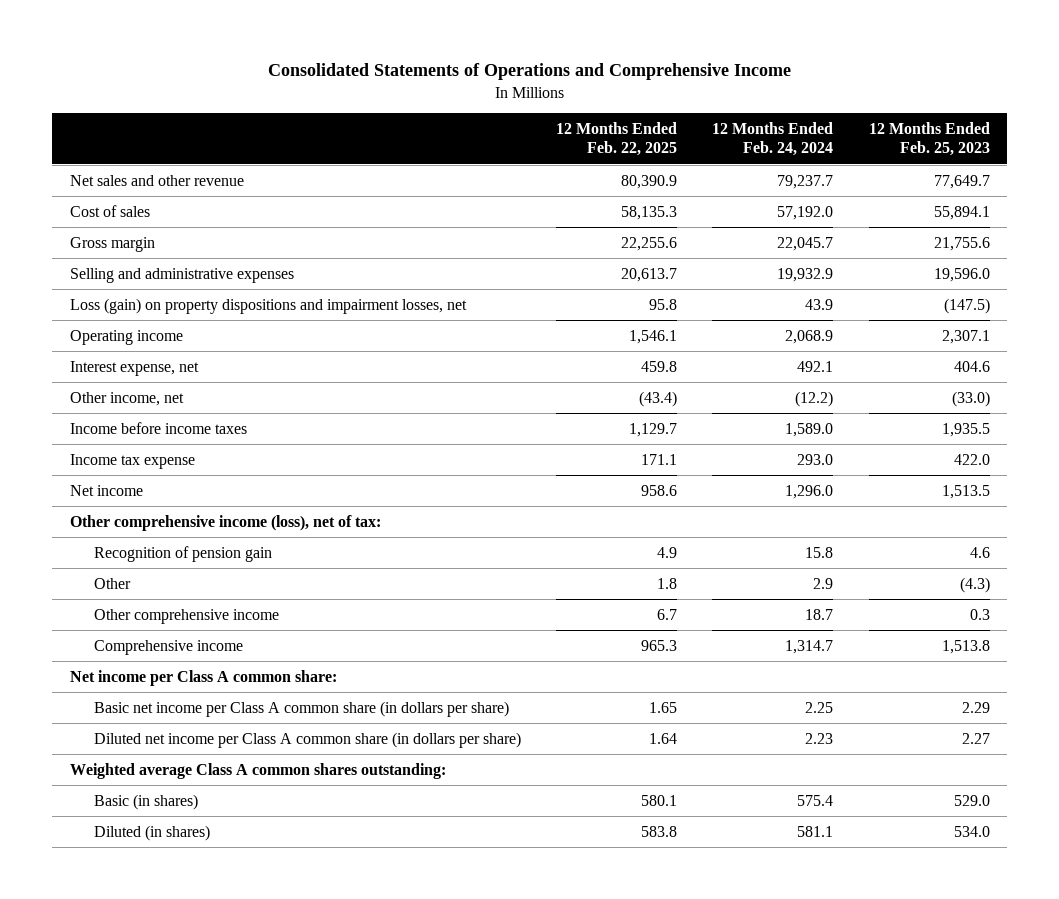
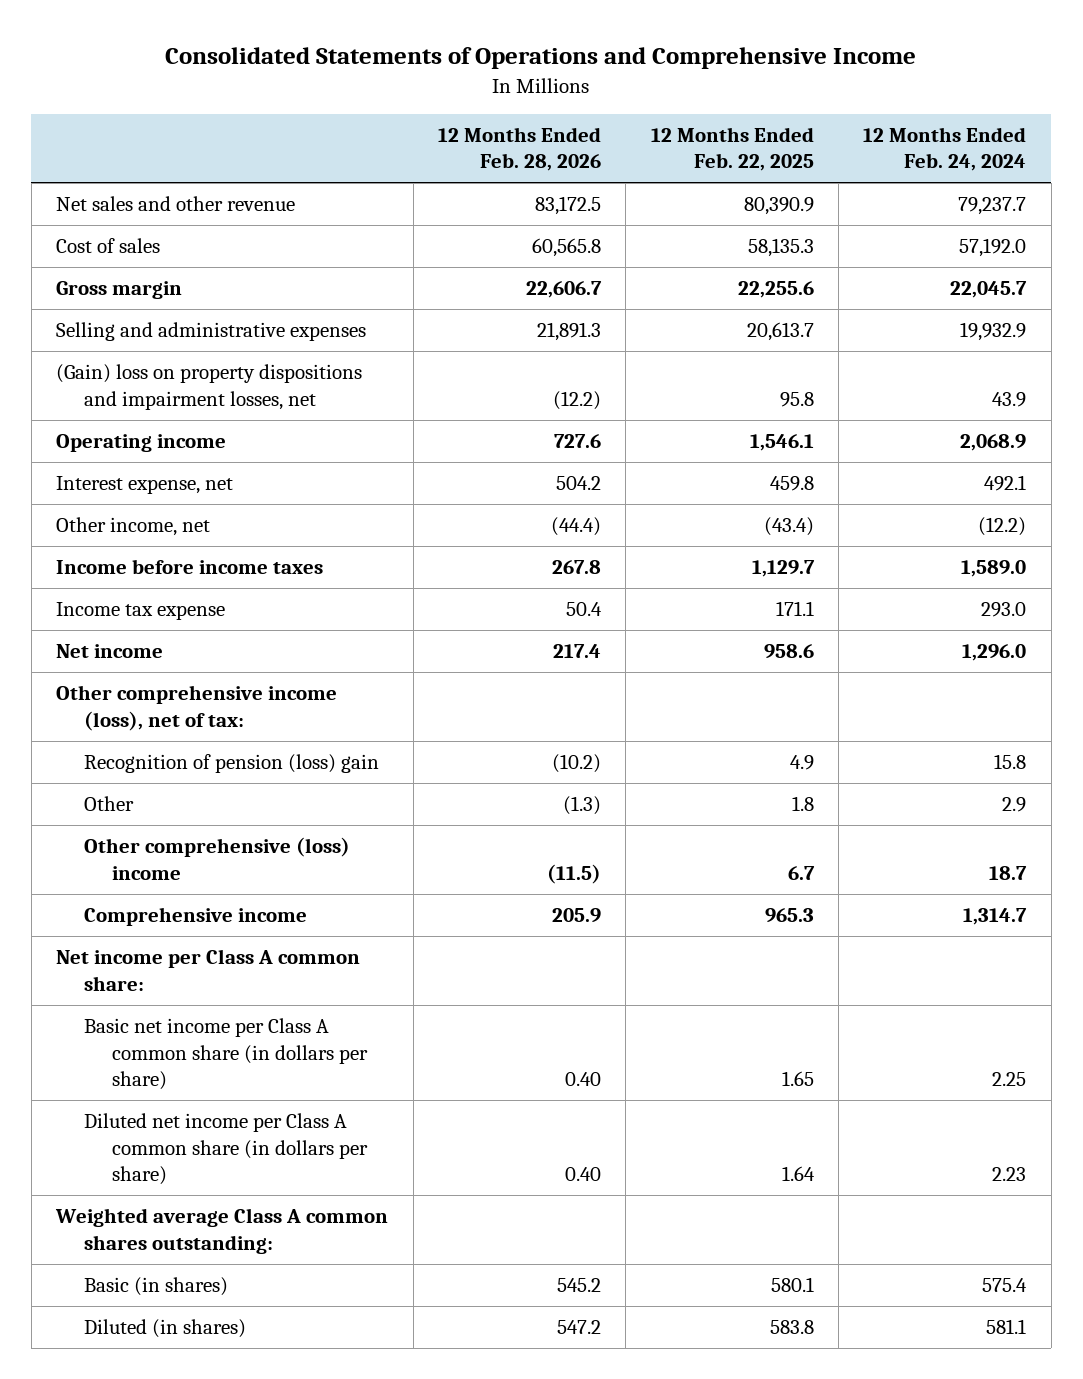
- | 12 Months Ended Feb. 22, 2025 | 12 Months Ended Feb. 24, 2024 | 12 Months Ended Feb. 25, 2023
+ | 12 Months Ended Feb. 28, 2026 | 12 Months Ended Feb. 22, 2025 | 12 Months Ended Feb. 24, 2024
- Loss (gain) on property dispositions and impairment losses, net | 95.8 | 43.9 | (147.5)
+ (Gain) loss on property dispositions and impairment losses, net | (12.2) | 95.8 | 43.9
- Recognition of pension gain | 4.9 | 15.8 | 4.6
+ Recognition of pension (loss) gain | (10.2) | 4.9 | 15.8
- Other comprehensive income | 6.7 | 18.7 | 0.3
+ Other comprehensive (loss) income | (11.5) | 6.7 | 18.7

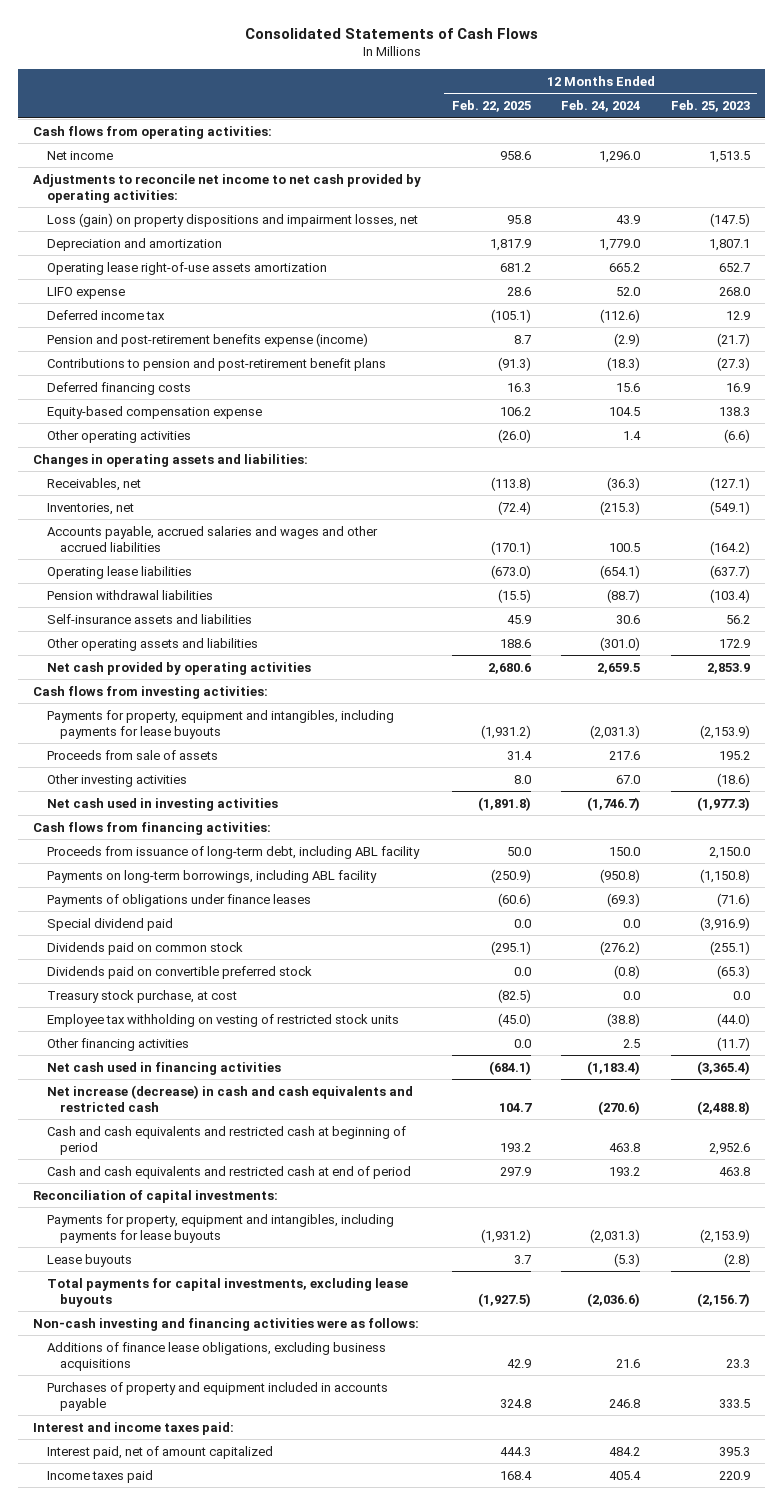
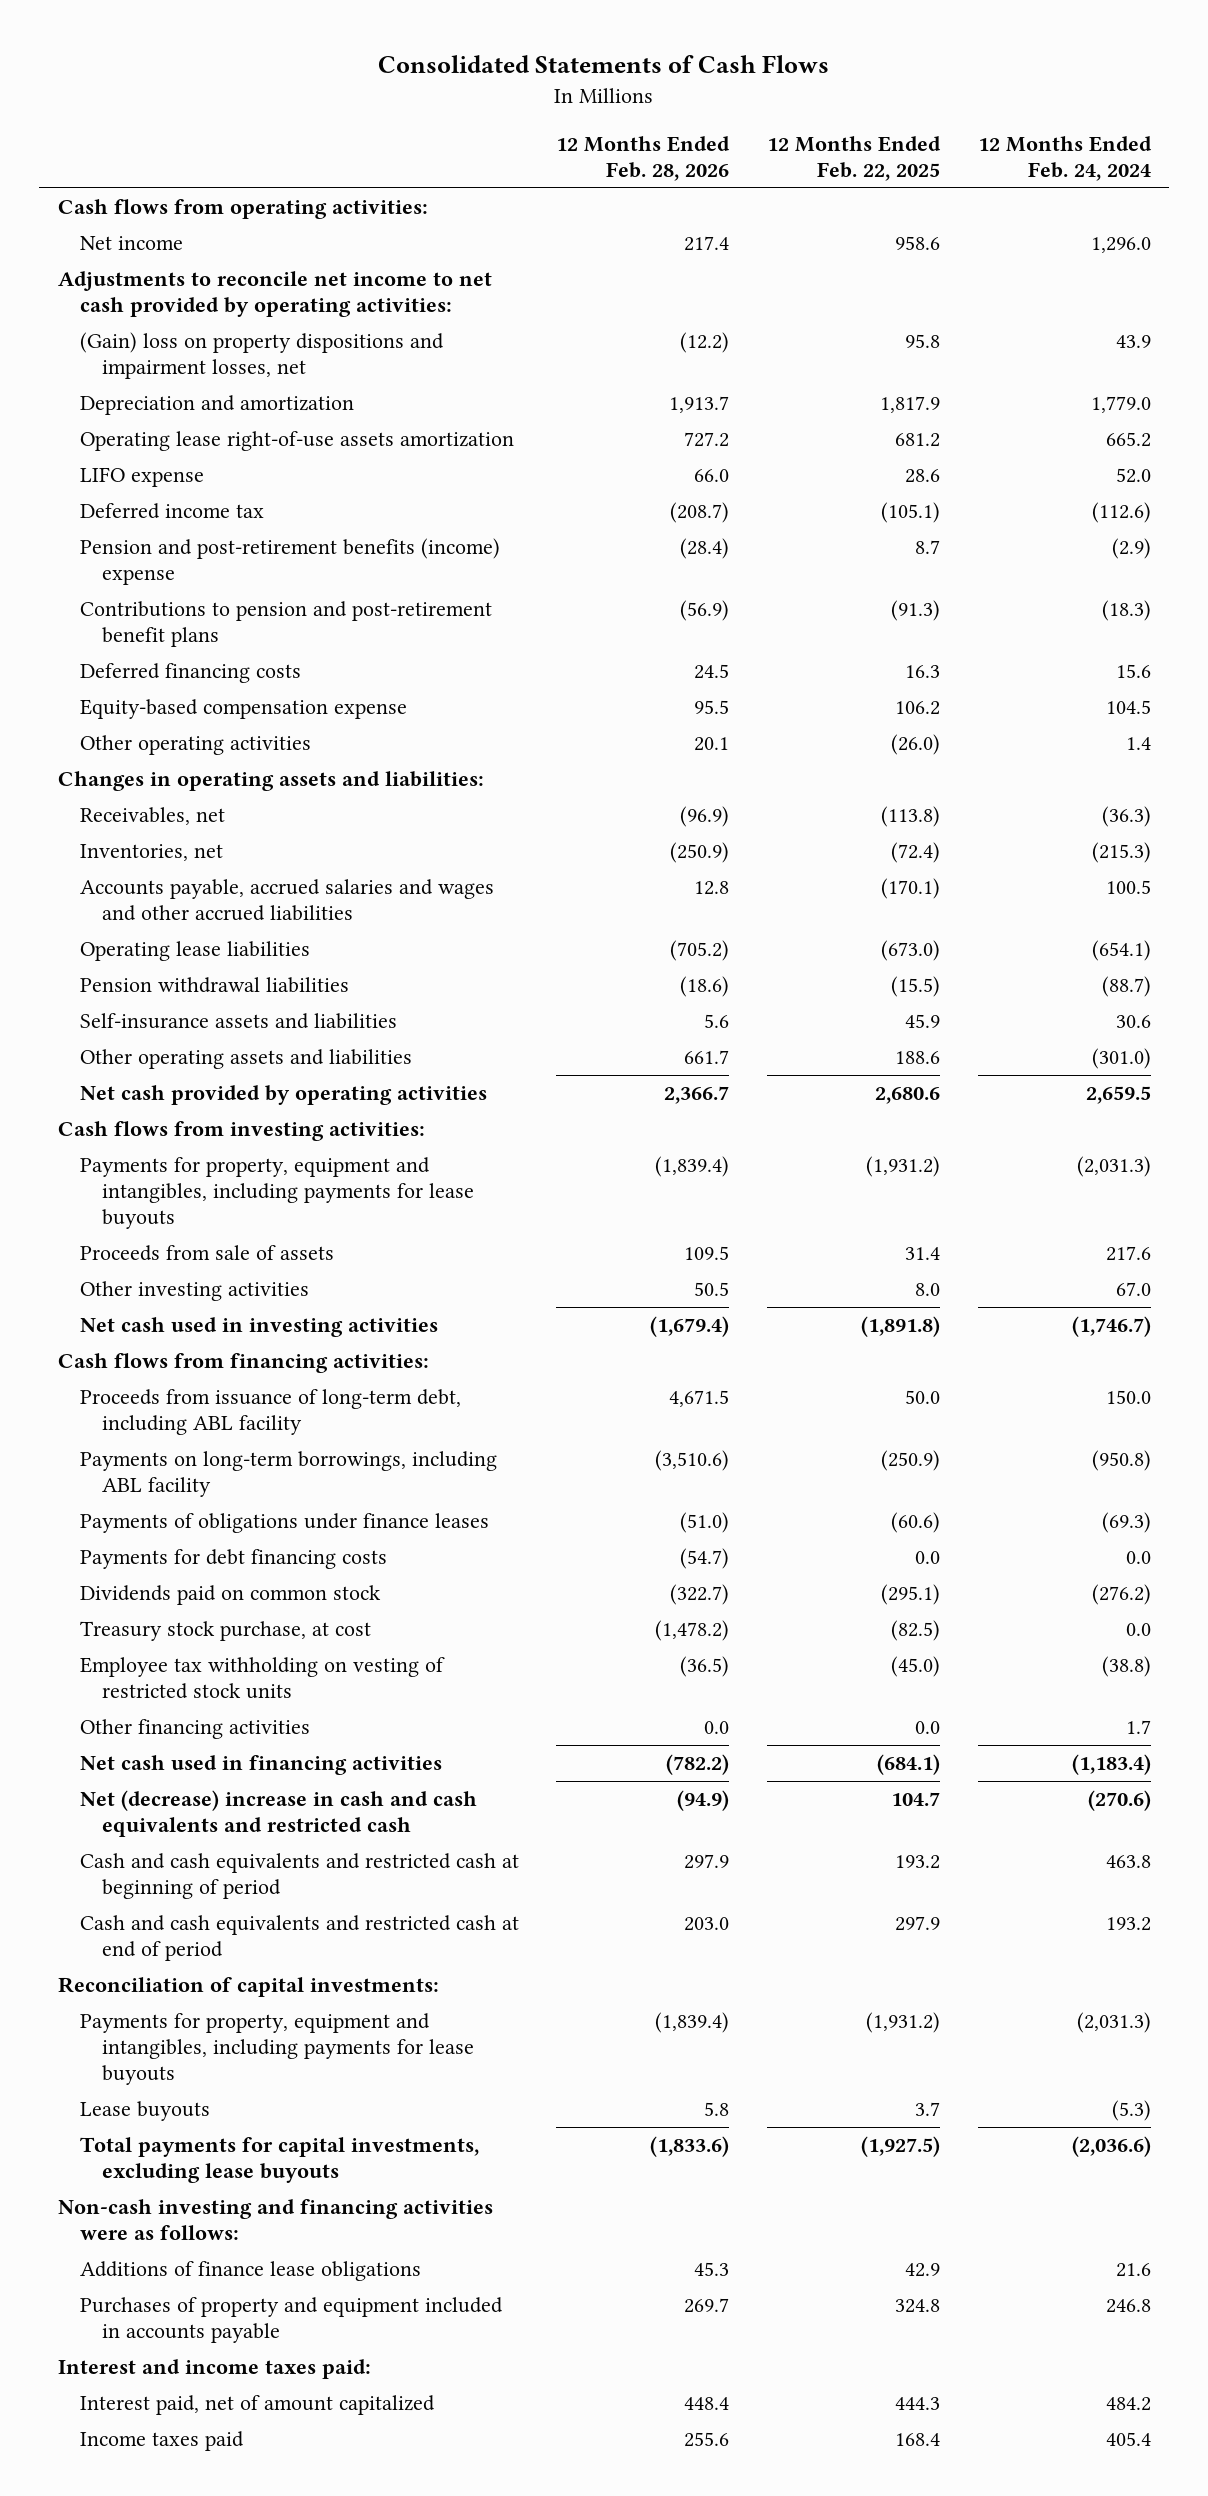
- | 12 Months Ended Feb. 22, 2025 | 12 Months Ended Feb. 24, 2024 | 12 Months Ended Feb. 25, 2023
+ | 12 Months Ended Feb. 28, 2026 | 12 Months Ended Feb. 22, 2025 | 12 Months Ended Feb. 24, 2024
- Loss (gain) on property dispositions and impairment losses, net | 95.8 | 43.9 | (147.5)
+ (Gain) loss on property dispositions and impairment losses, net | (12.2) | 95.8 | 43.9
- Pension and post-retirement benefits expense (income) | 8.7 | (2.9) | (21.7)
+ Pension and post-retirement benefits (income) expense | (28.4) | 8.7 | (2.9)
- Special dividend paid | 0.0 | 0.0 | (3,916.9)
+ Payments for debt financing costs | (54.7) | 0.0 | 0.0
- Dividends paid on convertible preferred stock | 0.0 | (0.8) | (65.3)
- Other financing activities | 0.0 | 2.5 | (11.7)
+ Other financing activities | 0.0 | 0.0 | 1.7
- Net increase (decrease) in cash and cash equivalents and restricted cash | 104.7 | (270.6) | (2,488.8)
+ Net (decrease) increase in cash and cash equivalents and restricted cash | (94.9) | 104.7 | (270.6)
- Additions of finance lease obligations, excluding business acquisitions | 42.9 | 21.6 | 23.3
+ Additions of finance lease obligations | 45.3 | 42.9 | 21.6

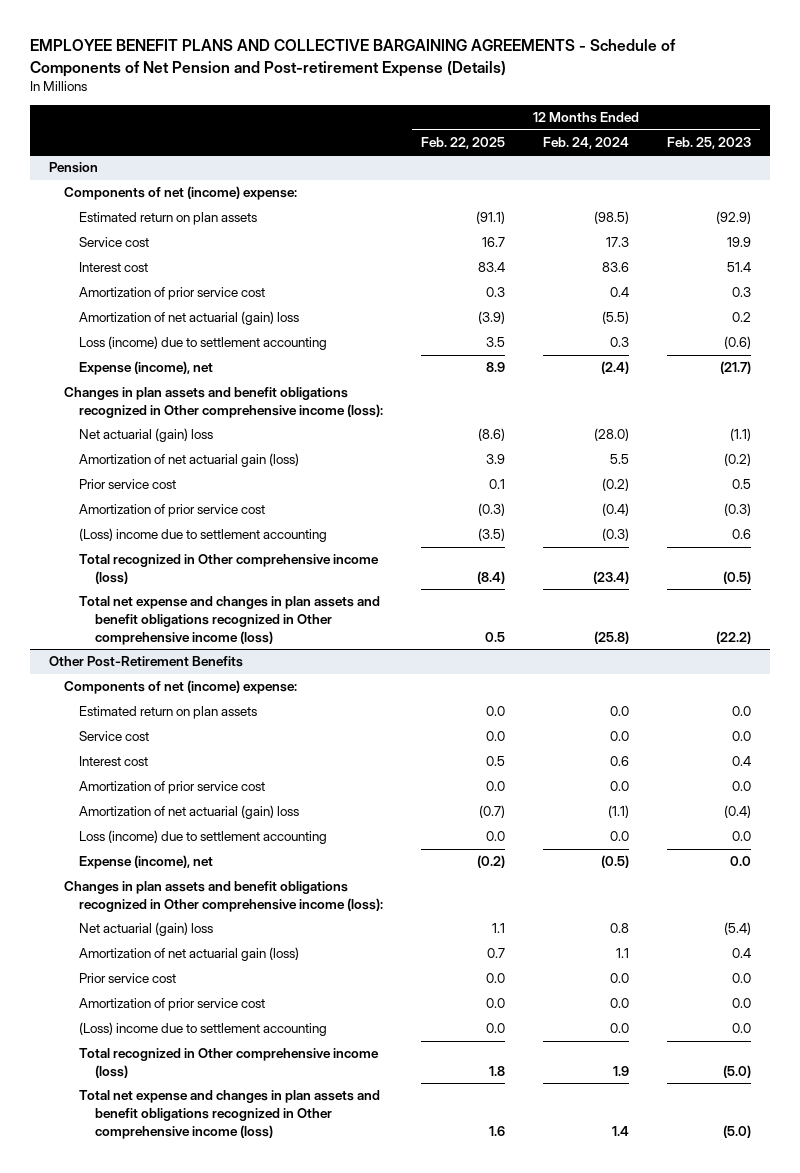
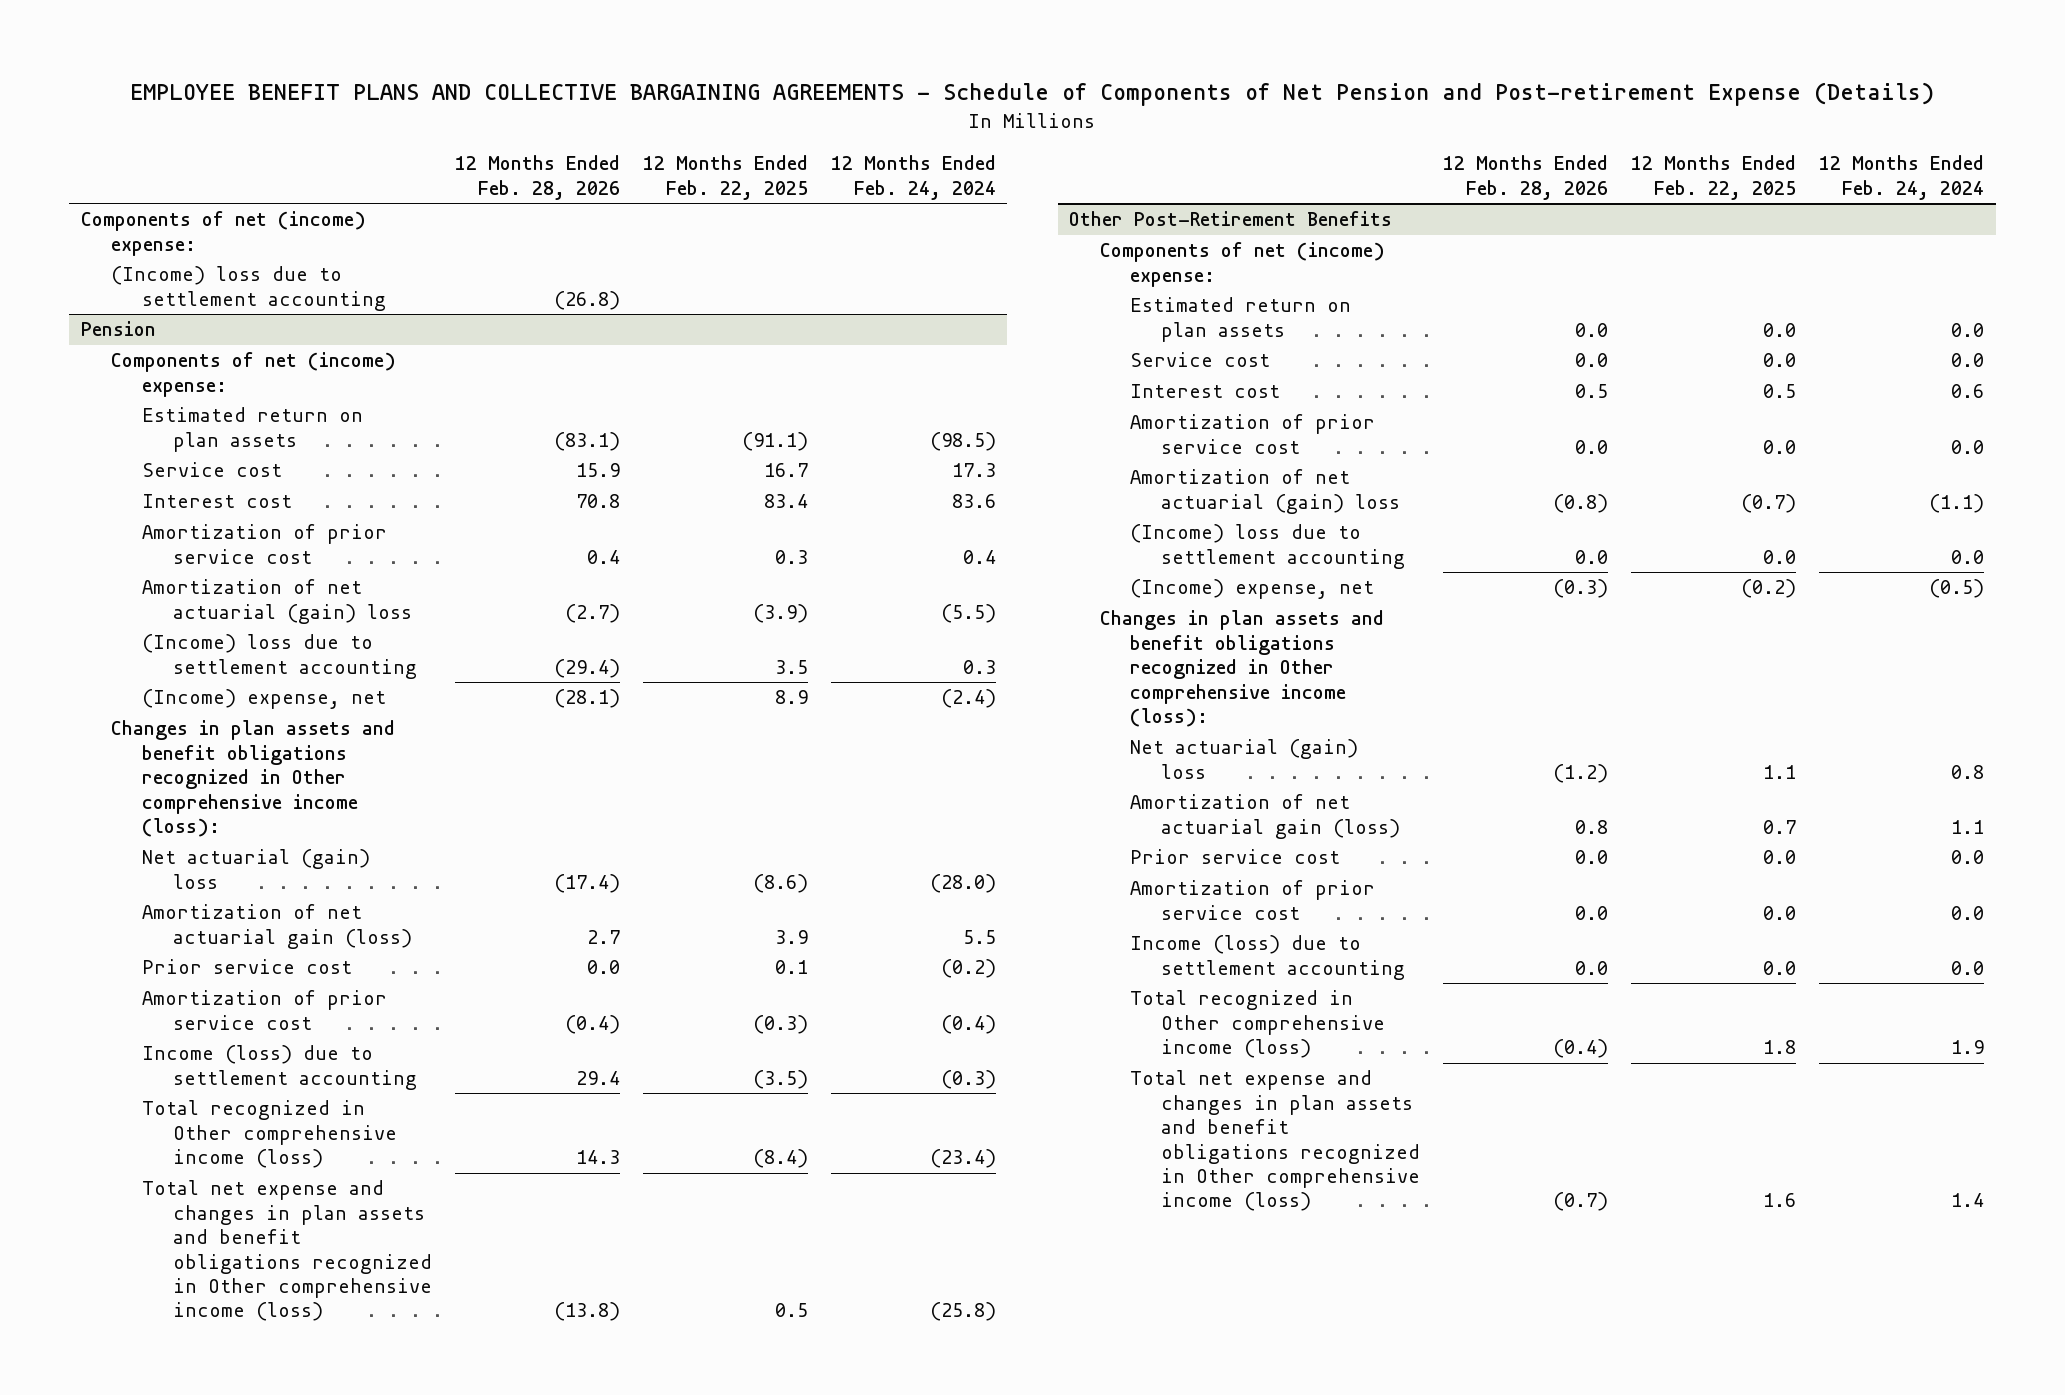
- | 12 Months Ended Feb. 22, 2025 | 12 Months Ended Feb. 24, 2024 | 12 Months Ended Feb. 25, 2023
+ | 12 Months Ended Feb. 28, 2026 | 12 Months Ended Feb. 22, 2025 | 12 Months Ended Feb. 24, 2024
+ Components of net (income) expense:
+ (Income) loss due to settlement accounting | (26.8) | |
@ Pension
- Loss (income) due to settlement accounting | 3.5 | 0.3 | (0.6)
- Expense (income), net | 8.9 | (2.4) | (21.7)
+ (Income) loss due to settlement accounting | (29.4) | 3.5 | 0.3
+ (Income) expense, net | (28.1) | 8.9 | (2.4)
- (Loss) income due to settlement accounting | (3.5) | (0.3) | 0.6
+ Income (loss) due to settlement accounting | 29.4 | (3.5) | (0.3)
@ Other Post-Retirement Benefits
- Loss (income) due to settlement accounting | 0.0 | 0.0 | 0.0
- Expense (income), net | (0.2) | (0.5) | 0.0
+ (Income) loss due to settlement accounting | 0.0 | 0.0 | 0.0
+ (Income) expense, net | (0.3) | (0.2) | (0.5)
- (Loss) income due to settlement accounting | 0.0 | 0.0 | 0.0
+ Income (loss) due to settlement accounting | 0.0 | 0.0 | 0.0

